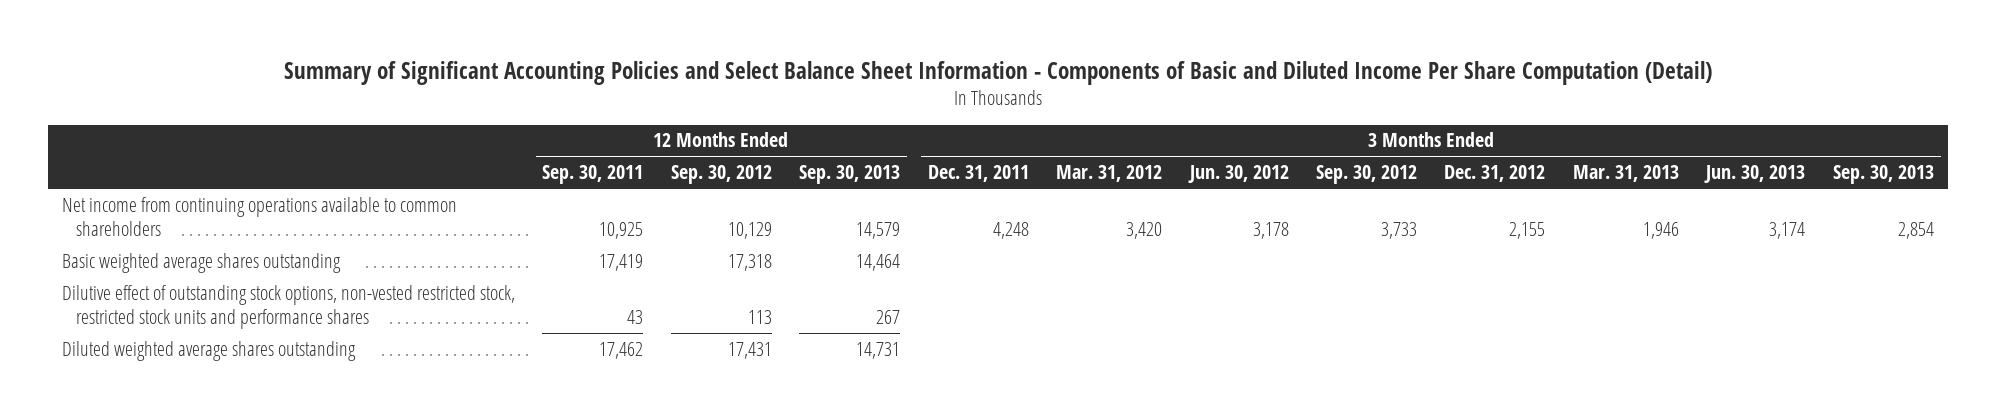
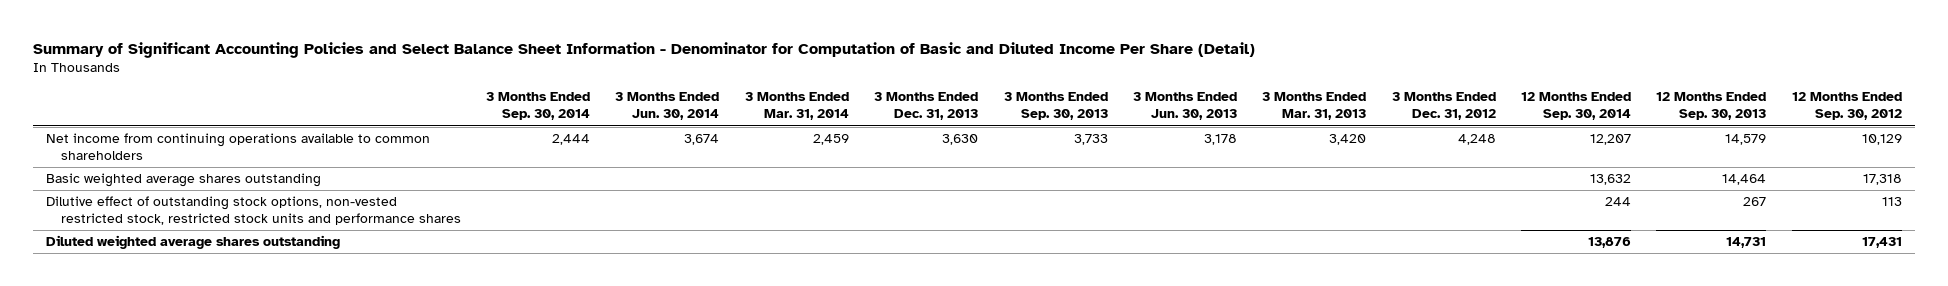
- Summary of Significant Accounting Policies and Select Balance Sheet Information - Components of Basic and Diluted Income Per Share Computation (Detail)
+ Summary of Significant Accounting Policies and Select Balance Sheet Information - Denominator for Computation of Basic and Diluted Income Per Share (Detail)
- | 12 Months Ended Sep. 30, 2011 | 12 Months Ended Sep. 30, 2012 | 12 Months Ended Sep. 30, 2013 | 3 Months Ended Dec. 31, 2011 | 3 Months Ended Mar. 31, 2012 | 3 Months Ended Jun. 30, 2012 | 3 Months Ended Sep. 30, 2012 | 3 Months Ended Dec. 31, 2012 | 3 Months Ended Mar. 31, 2013 | 3 Months Ended Jun. 30, 2013 | 3 Months Ended Sep. 30, 2013
+ | 3 Months Ended Sep. 30, 2014 | 3 Months Ended Jun. 30, 2014 | 3 Months Ended Mar. 31, 2014 | 3 Months Ended Dec. 31, 2013 | 3 Months Ended Sep. 30, 2013 | 3 Months Ended Jun. 30, 2013 | 3 Months Ended Mar. 31, 2013 | 3 Months Ended Dec. 31, 2012 | 12 Months Ended Sep. 30, 2014 | 12 Months Ended Sep. 30, 2013 | 12 Months Ended Sep. 30, 2012
- Net income from continuing operations available to common shareholders | 10,925 | 10,129 | 14,579 | 4,248 | 3,420 | 3,178 | 3,733 | 2,155 | 1,946 | 3,174 | 2,854
+ Net income from continuing operations available to common shareholders | 2,444 | 3,674 | 2,459 | 3,630 | 3,733 | 3,178 | 3,420 | 4,248 | 12,207 | 14,579 | 10,129

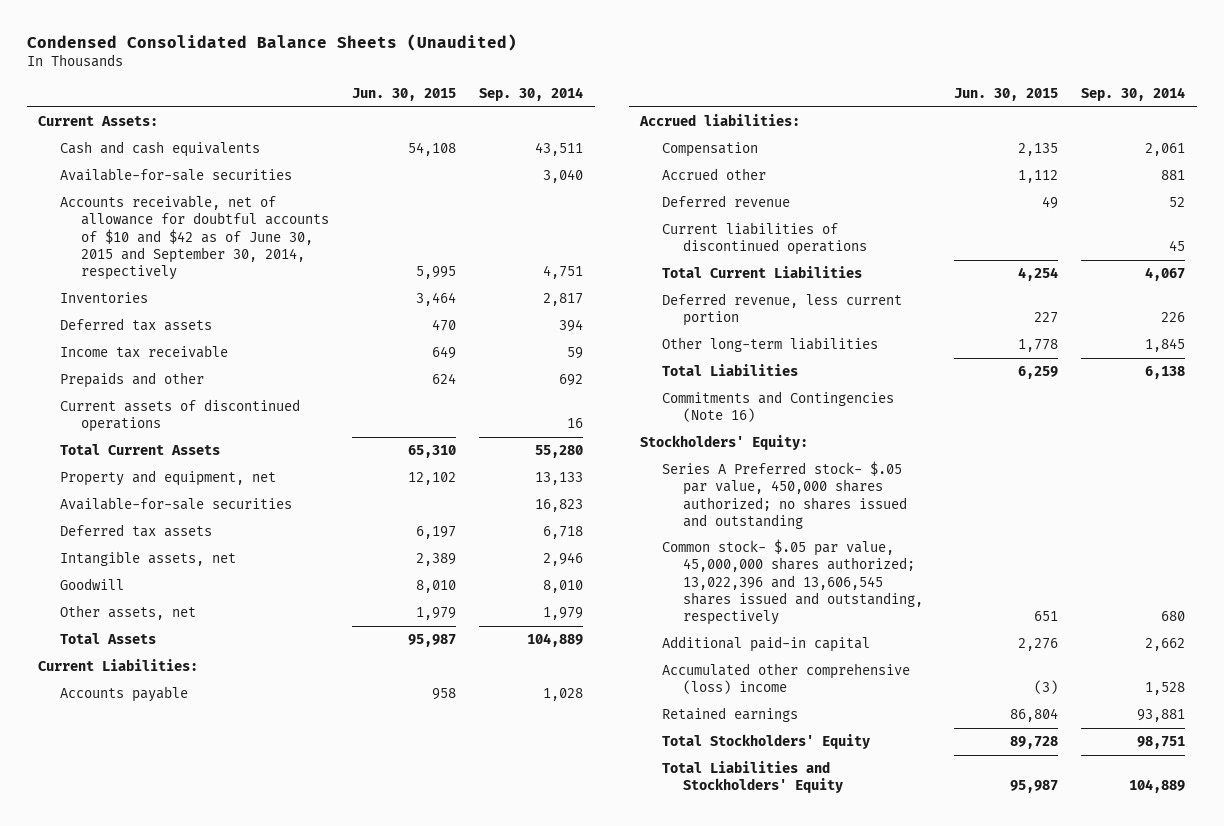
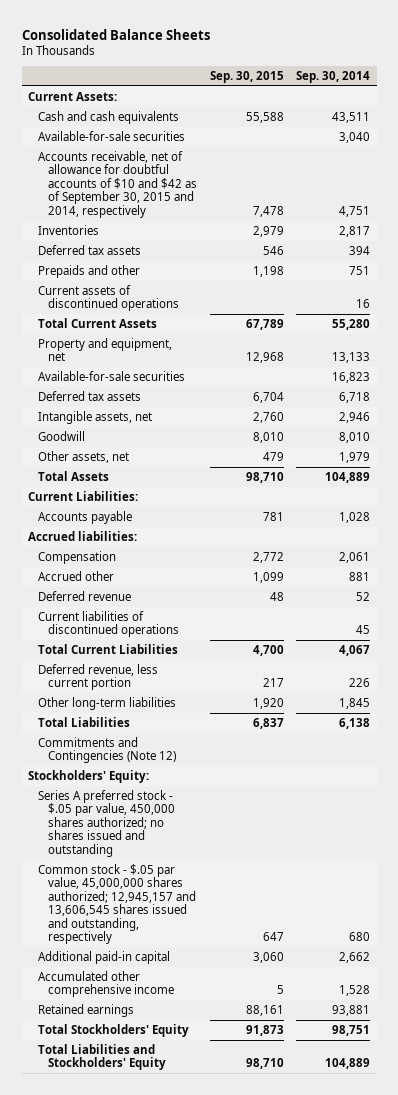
- Condensed Consolidated Balance Sheets (Unaudited)
+ Consolidated Balance Sheets
- | Jun. 30, 2015 | Sep. 30, 2014
+ | Sep. 30, 2015 | Sep. 30, 2014
- Accounts receivable, net of allowance for doubtful accounts of $10 and $42 as of June 30, 2015 and September 30, 2014, respectively | 5,995 | 4,751
+ Accounts receivable, net of allowance for doubtful accounts of $10 and $42 as of September 30, 2015 and 2014, respectively | 7,478 | 4,751
- Income tax receivable | 649 | 59
- Prepaids and other | 624 | 692
+ Prepaids and other | 1,198 | 751
- Commitments and Contingencies (Note 16)
+ Commitments and Contingencies (Note 12)
- Series A Preferred stock- $.05 par value, 450,000 shares authorized; no shares issued and outstanding
- Common stock- $.05 par value, 45,000,000 shares authorized; 13,022,396 and 13,606,545 shares issued and outstanding, respectively | 651 | 680
+ Series A preferred stock - $.05 par value, 450,000 shares authorized; no shares issued and outstanding
+ Common stock - $.05 par value, 45,000,000 shares authorized; 12,945,157 and 13,606,545 shares issued and outstanding, respectively | 647 | 680
- Accumulated other comprehensive (loss) income | (3) | 1,528
+ Accumulated other comprehensive income | 5 | 1,528

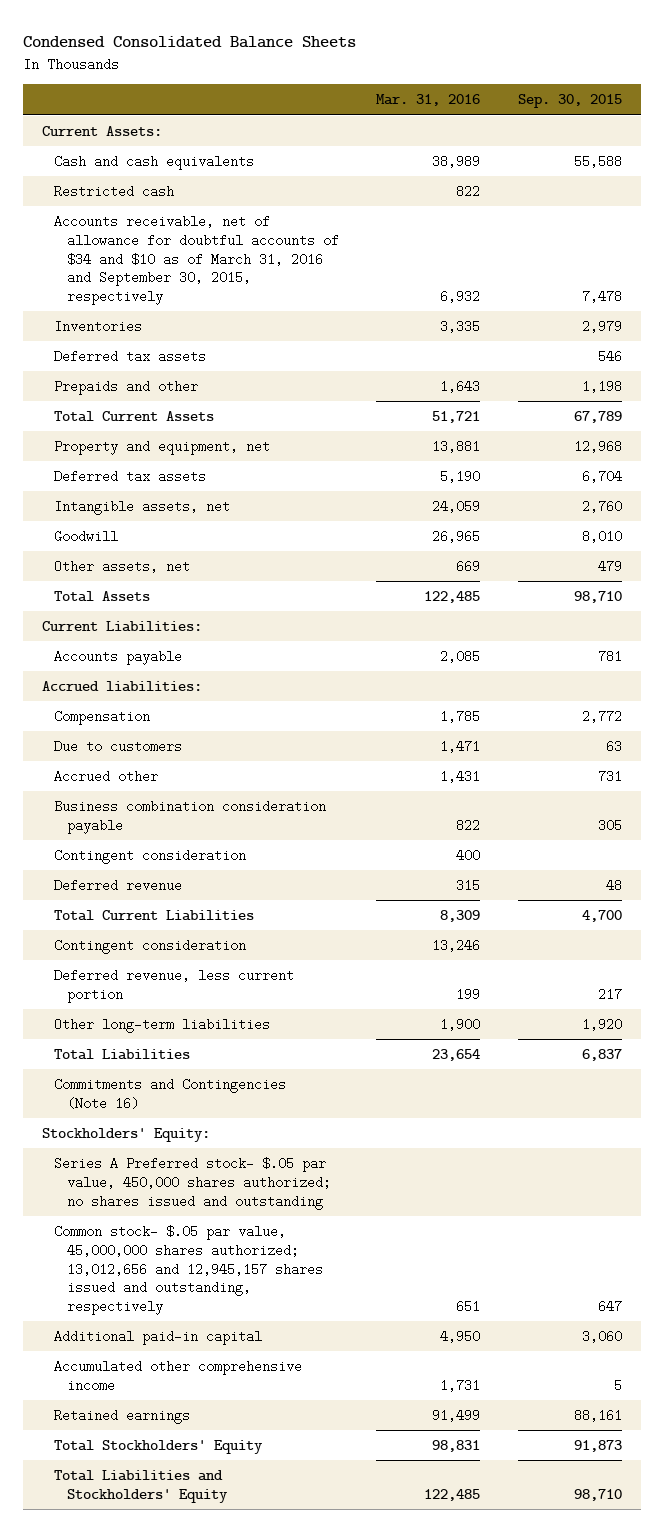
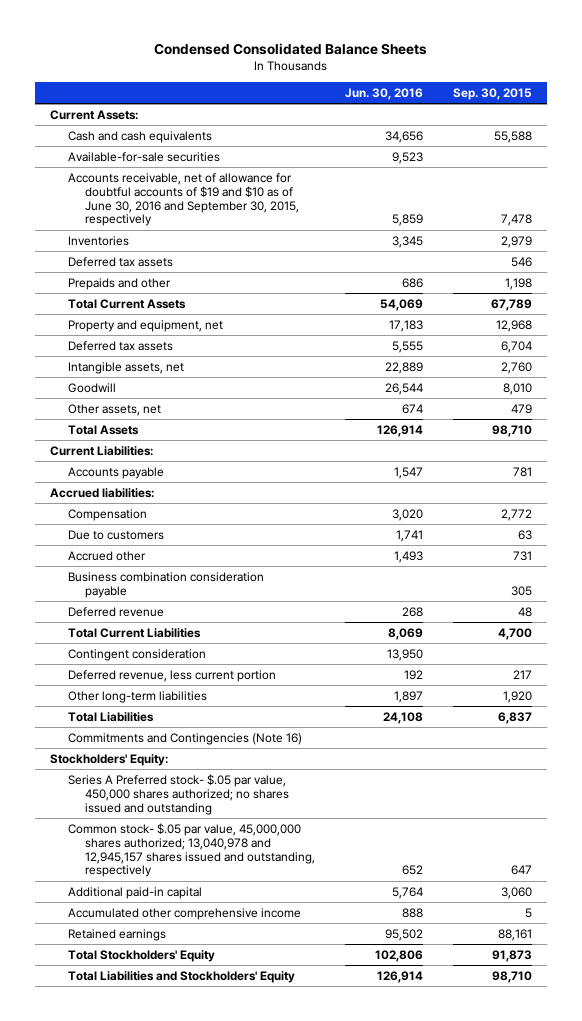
- | Mar. 31, 2016 | Sep. 30, 2015
+ | Jun. 30, 2016 | Sep. 30, 2015
- Restricted cash | 822 |
- Accounts receivable, net of allowance for doubtful accounts of $34 and $10 as of March 31, 2016 and September 30, 2015, respectively | 6,932 | 7,478
+ Available-for-sale securities | 9,523 |
+ Accounts receivable, net of allowance for doubtful accounts of $19 and $10 as of June 30, 2016 and September 30, 2015, respectively | 5,859 | 7,478
- Contingent consideration | 400 |
- Common stock- $.05 par value, 45,000,000 shares authorized; 13,012,656 and 12,945,157 shares issued and outstanding, respectively | 651 | 647
+ Common stock- $.05 par value, 45,000,000 shares authorized; 13,040,978 and 12,945,157 shares issued and outstanding, respectively | 652 | 647

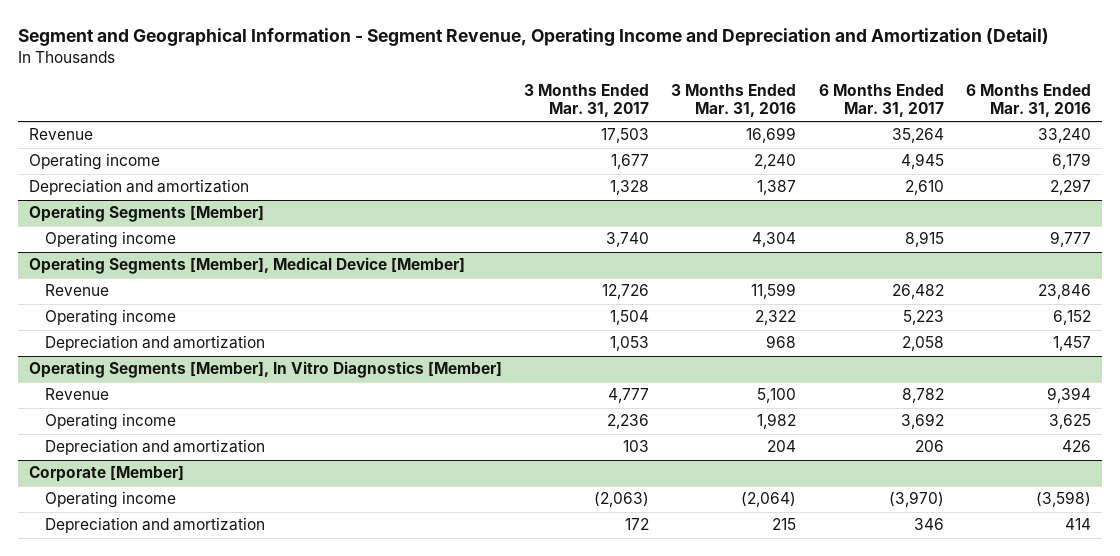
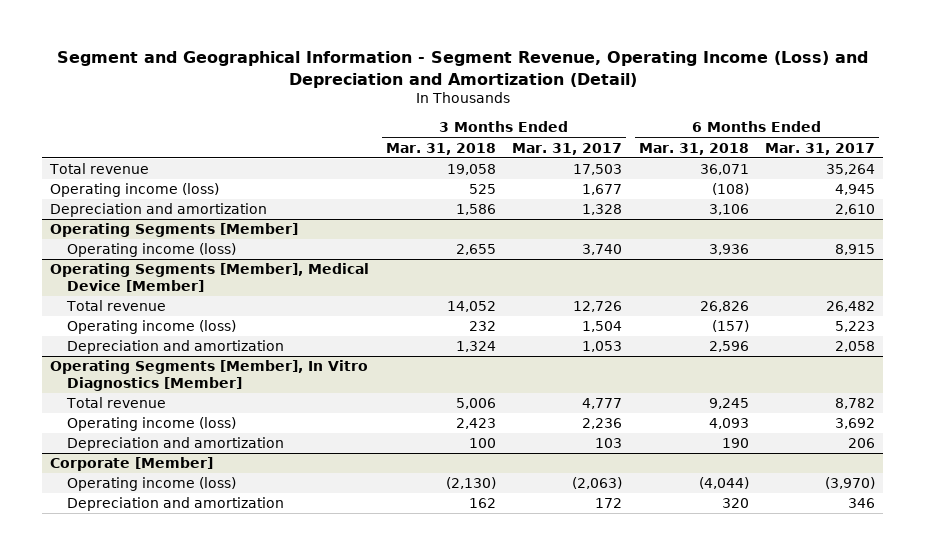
- Segment and Geographical Information - Segment Revenue, Operating Income and Depreciation and Amortization (Detail)
+ Segment and Geographical Information - Segment Revenue, Operating Income (Loss) and Depreciation and Amortization (Detail)
- | 3 Months Ended Mar. 31, 2017 | 3 Months Ended Mar. 31, 2016 | 6 Months Ended Mar. 31, 2017 | 6 Months Ended Mar. 31, 2016
+ | 3 Months Ended Mar. 31, 2018 | 3 Months Ended Mar. 31, 2017 | 6 Months Ended Mar. 31, 2018 | 6 Months Ended Mar. 31, 2017
- Revenue | 17,503 | 16,699 | 35,264 | 33,240
- Operating income | 1,677 | 2,240 | 4,945 | 6,179
+ Total revenue | 19,058 | 17,503 | 36,071 | 35,264
+ Operating income (loss) | 525 | 1,677 | (108) | 4,945
@ Operating Segments [Member]
- Operating income | 3,740 | 4,304 | 8,915 | 9,777
+ Operating income (loss) | 2,655 | 3,740 | 3,936 | 8,915
@ Operating Segments [Member], Medical Device [Member]
- Revenue | 12,726 | 11,599 | 26,482 | 23,846
- Operating income | 1,504 | 2,322 | 5,223 | 6,152
+ Total revenue | 14,052 | 12,726 | 26,826 | 26,482
+ Operating income (loss) | 232 | 1,504 | (157) | 5,223
@ Operating Segments [Member], In Vitro Diagnostics [Member]
- Revenue | 4,777 | 5,100 | 8,782 | 9,394
- Operating income | 2,236 | 1,982 | 3,692 | 3,625
+ Total revenue | 5,006 | 4,777 | 9,245 | 8,782
+ Operating income (loss) | 2,423 | 2,236 | 4,093 | 3,692
@ Corporate [Member]
- Operating income | (2,063) | (2,064) | (3,970) | (3,598)
+ Operating income (loss) | (2,130) | (2,063) | (4,044) | (3,970)

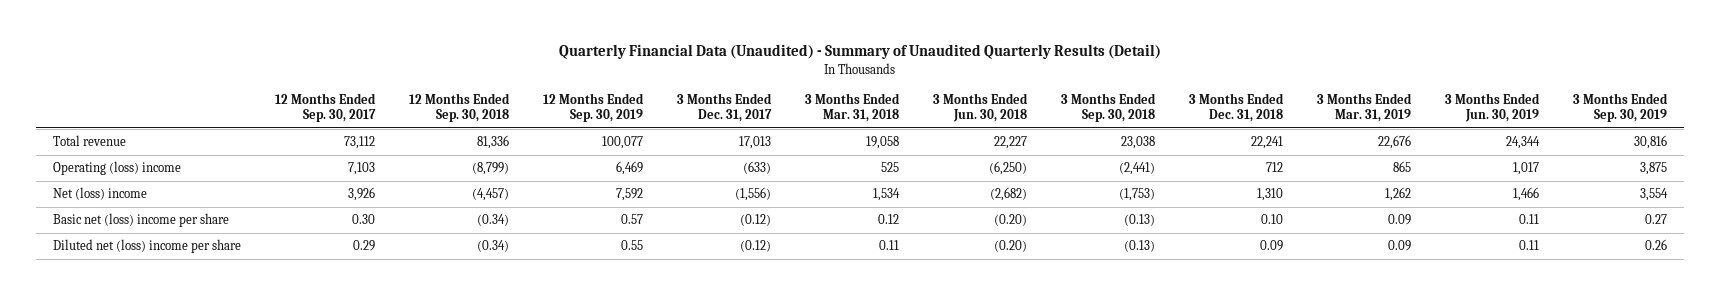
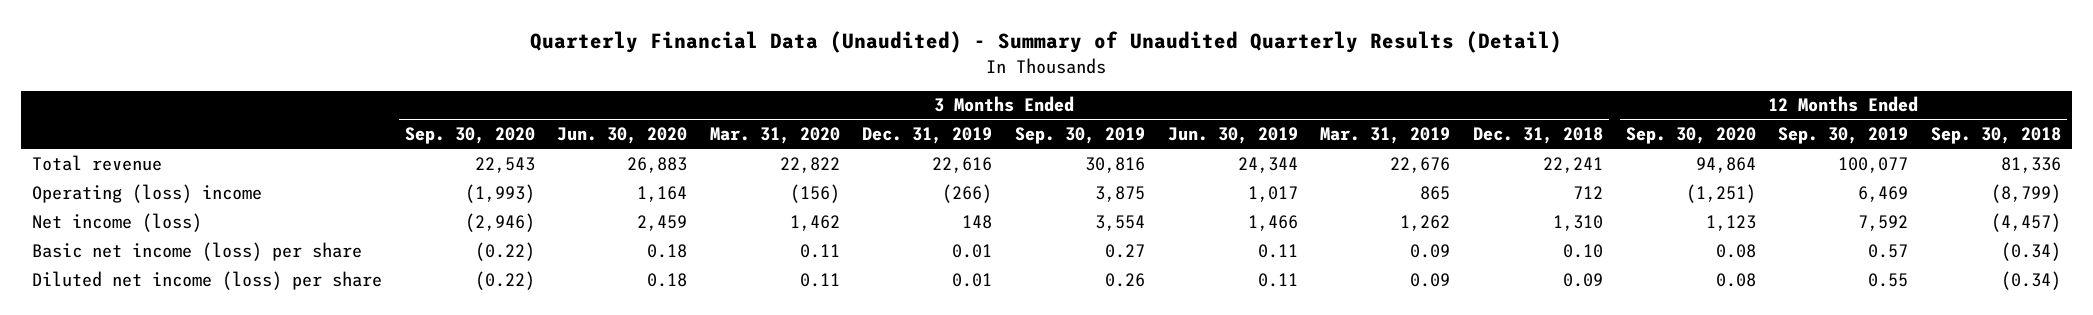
- | 12 Months Ended Sep. 30, 2017 | 12 Months Ended Sep. 30, 2018 | 12 Months Ended Sep. 30, 2019 | 3 Months Ended Dec. 31, 2017 | 3 Months Ended Mar. 31, 2018 | 3 Months Ended Jun. 30, 2018 | 3 Months Ended Sep. 30, 2018 | 3 Months Ended Dec. 31, 2018 | 3 Months Ended Mar. 31, 2019 | 3 Months Ended Jun. 30, 2019 | 3 Months Ended Sep. 30, 2019
+ | 3 Months Ended Sep. 30, 2020 | 3 Months Ended Jun. 30, 2020 | 3 Months Ended Mar. 31, 2020 | 3 Months Ended Dec. 31, 2019 | 3 Months Ended Sep. 30, 2019 | 3 Months Ended Jun. 30, 2019 | 3 Months Ended Mar. 31, 2019 | 3 Months Ended Dec. 31, 2018 | 12 Months Ended Sep. 30, 2020 | 12 Months Ended Sep. 30, 2019 | 12 Months Ended Sep. 30, 2018
- Net (loss) income | 3,926 | (4,457) | 7,592 | (1,556) | 1,534 | (2,682) | (1,753) | 1,310 | 1,262 | 1,466 | 3,554
- Basic net (loss) income per share | 0.30 | (0.34) | 0.57 | (0.12) | 0.12 | (0.20) | (0.13) | 0.10 | 0.09 | 0.11 | 0.27
- Diluted net (loss) income per share | 0.29 | (0.34) | 0.55 | (0.12) | 0.11 | (0.20) | (0.13) | 0.09 | 0.09 | 0.11 | 0.26
+ Net income (loss) | (2,946) | 2,459 | 1,462 | 148 | 3,554 | 1,466 | 1,262 | 1,310 | 1,123 | 7,592 | (4,457)
+ Basic net income (loss) per share | (0.22) | 0.18 | 0.11 | 0.01 | 0.27 | 0.11 | 0.09 | 0.10 | 0.08 | 0.57 | (0.34)
+ Diluted net income (loss) per share | (0.22) | 0.18 | 0.11 | 0.01 | 0.26 | 0.11 | 0.09 | 0.09 | 0.08 | 0.55 | (0.34)

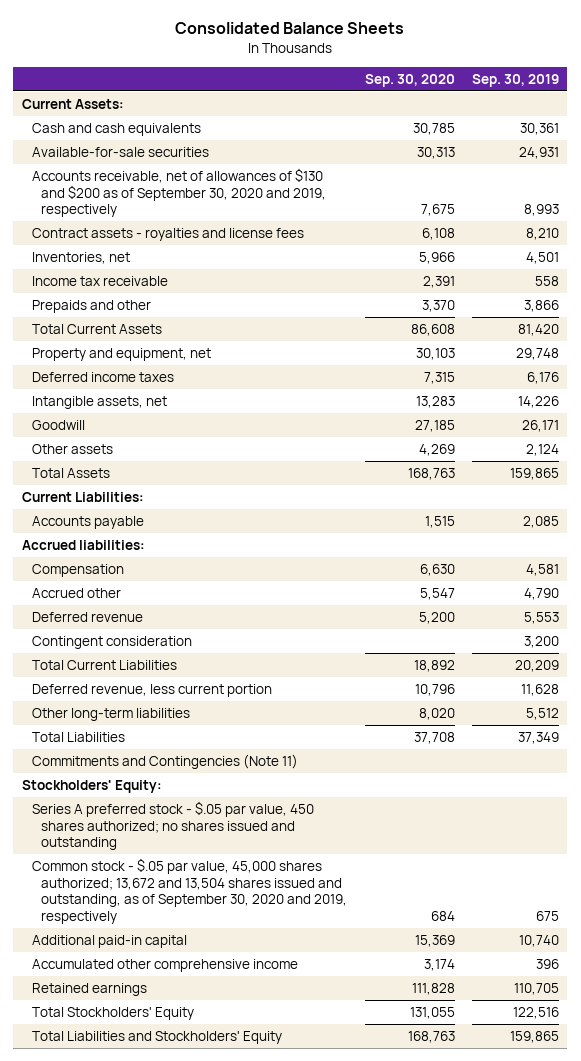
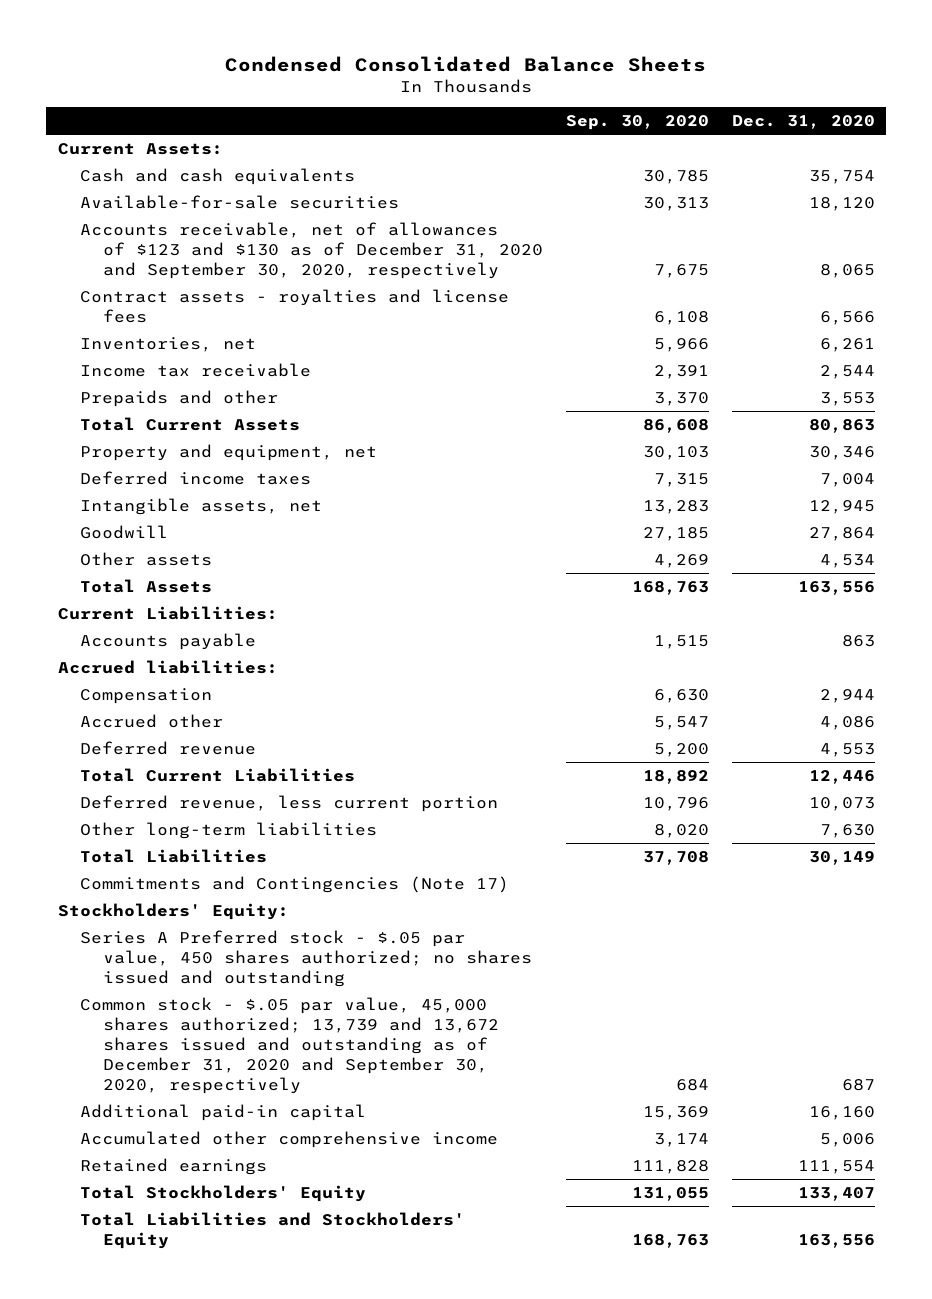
- Consolidated Balance Sheets
+ Condensed Consolidated Balance Sheets
- | Sep. 30, 2020 | Sep. 30, 2019
+ | Sep. 30, 2020 | Dec. 31, 2020
- Accounts receivable, net of allowances of $130 and $200 as of September 30, 2020 and 2019, respectively | 7,675 | 8,993
+ Accounts receivable, net of allowances of $123 and $130 as of December 31, 2020 and September 30, 2020, respectively | 7,675 | 8,065
- Contingent consideration | | 3,200
- Commitments and Contingencies (Note 11)
+ Commitments and Contingencies (Note 17)
- Series A preferred stock - $.05 par value, 450 shares authorized; no shares issued and outstanding
- Common stock - $.05 par value, 45,000 shares authorized; 13,672 and 13,504 shares issued and outstanding, as of September 30, 2020 and 2019, respectively | 684 | 675
+ Series A Preferred stock - $.05 par value, 450 shares authorized; no shares issued and outstanding
+ Common stock - $.05 par value, 45,000 shares authorized; 13,739 and 13,672 shares issued and outstanding as of December 31, 2020 and September 30, 2020, respectively | 684 | 687

